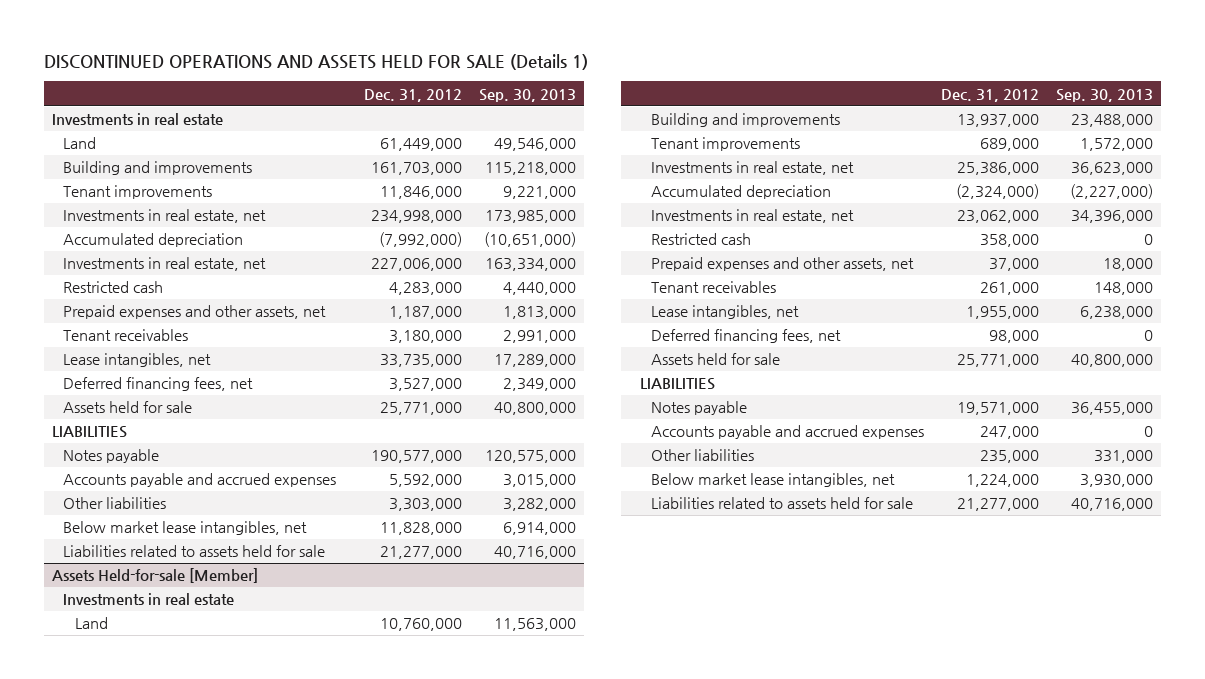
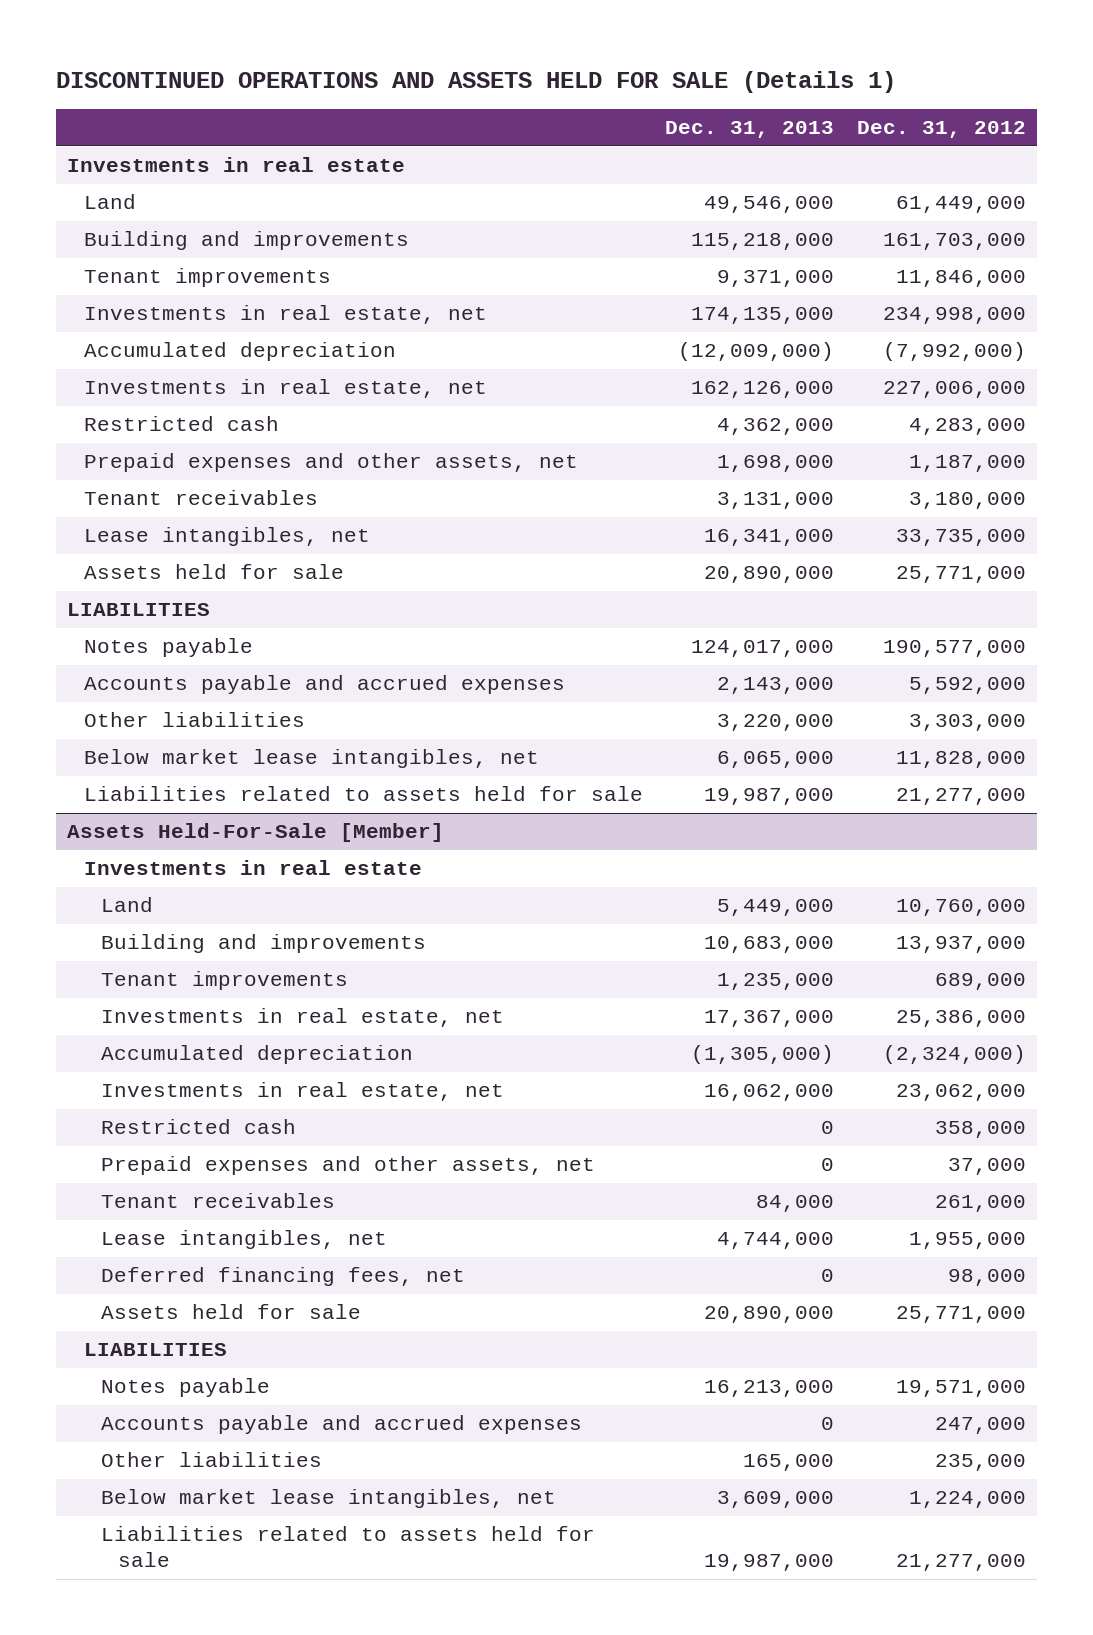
- | Dec. 31, 2012 | Sep. 30, 2013
+ | Dec. 31, 2013 | Dec. 31, 2012
- Deferred financing fees, net | 3,527,000 | 2,349,000
- Assets Held-for-sale [Member]
+ Assets Held-For-Sale [Member]

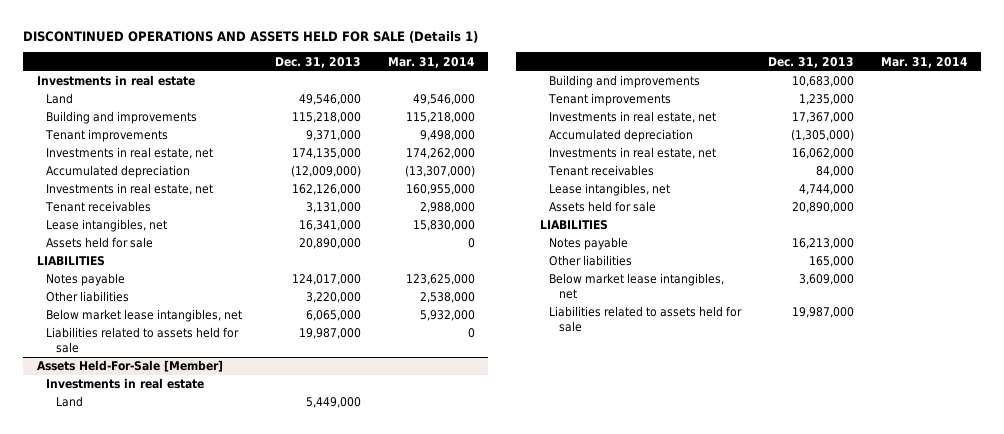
- | Dec. 31, 2013 | Dec. 31, 2012
+ | Dec. 31, 2013 | Mar. 31, 2014
- Restricted cash | 4,362,000 | 4,283,000
- Prepaid expenses and other assets, net | 1,698,000 | 1,187,000
- Accounts payable and accrued expenses | 2,143,000 | 5,592,000
@ Assets Held-For-Sale [Member]
- Restricted cash | 0 | 358,000
- Prepaid expenses and other assets, net | 0 | 37,000
- Deferred financing fees, net | 0 | 98,000
- Accounts payable and accrued expenses | 0 | 247,000

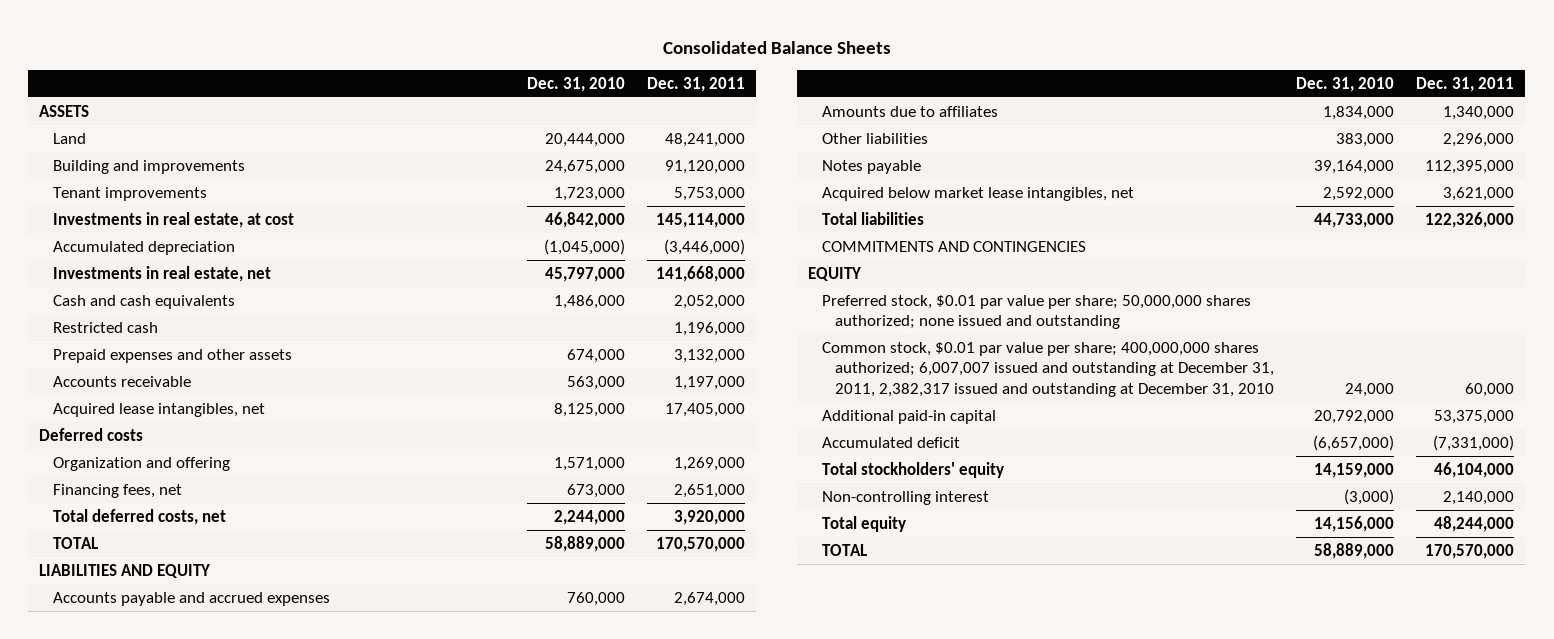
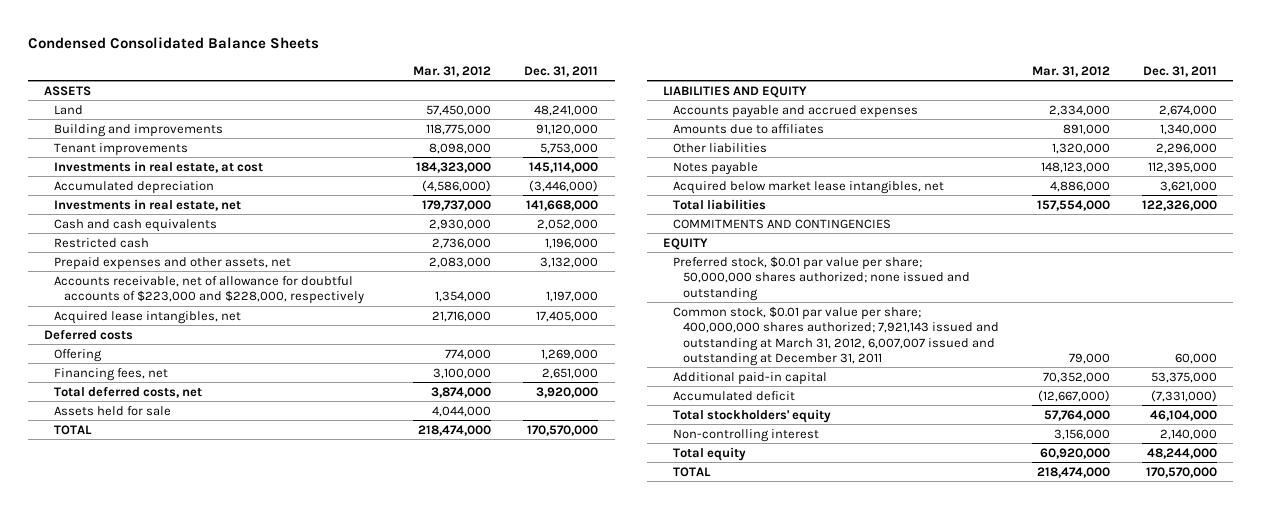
- Consolidated Balance Sheets
+ Condensed Consolidated Balance Sheets
- | Dec. 31, 2010 | Dec. 31, 2011
+ | Mar. 31, 2012 | Dec. 31, 2011
- Prepaid expenses and other assets | 674,000 | 3,132,000
- Accounts receivable | 563,000 | 1,197,000
+ Prepaid expenses and other assets, net | 2,083,000 | 3,132,000
+ Accounts receivable, net of allowance for doubtful accounts of $223,000 and $228,000, respectively | 1,354,000 | 1,197,000
- Organization and offering | 1,571,000 | 1,269,000
+ Offering | 774,000 | 1,269,000
+ Assets held for sale | 4,044,000 |
- Common stock, $0.01 par value per share; 400,000,000 shares authorized; 6,007,007 issued and outstanding at December 31, 2011, 2,382,317 issued and outstanding at December 31, 2010 | 24,000 | 60,000
+ Common stock, $0.01 par value per share; 400,000,000 shares authorized; 7,921,143 issued and outstanding at March 31, 2012, 6,007,007 issued and outstanding at December 31, 2011 | 79,000 | 60,000

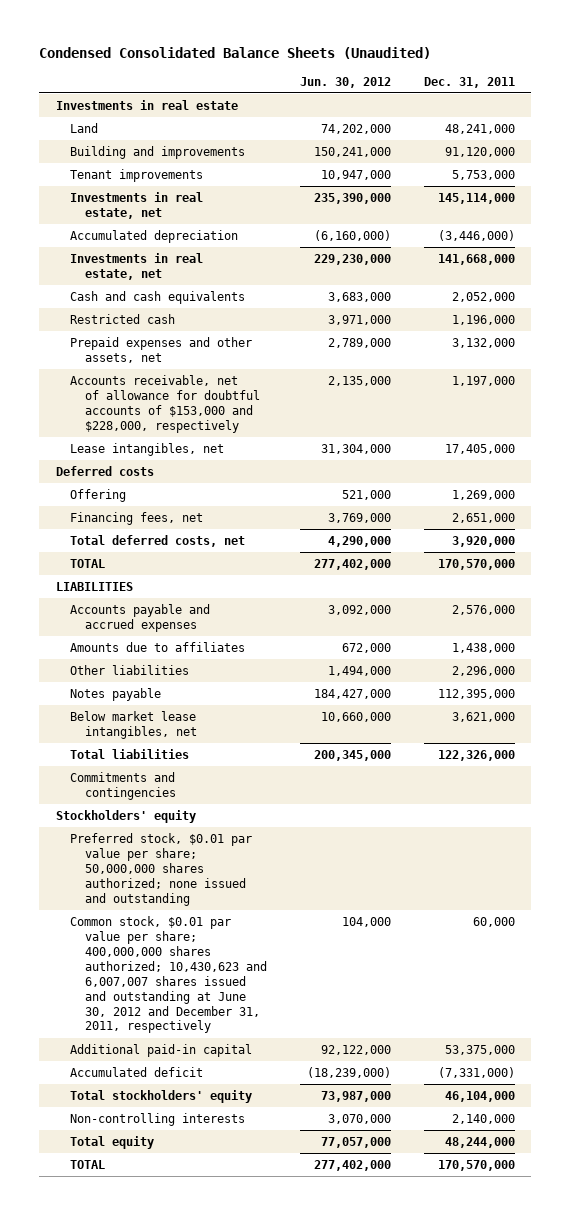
- Condensed Consolidated Balance Sheets
+ Condensed Consolidated Balance Sheets (Unaudited)
- | Mar. 31, 2012 | Dec. 31, 2011
+ | Jun. 30, 2012 | Dec. 31, 2011
- ASSETS
+ Investments in real estate
- Investments in real estate, at cost | 184,323,000 | 145,114,000
+ Investments in real estate, net | 235,390,000 | 145,114,000
- Accounts receivable, net of allowance for doubtful accounts of $223,000 and $228,000, respectively | 1,354,000 | 1,197,000
- Acquired lease intangibles, net | 21,716,000 | 17,405,000
+ Accounts receivable, net of allowance for doubtful accounts of $153,000 and $228,000, respectively | 2,135,000 | 1,197,000
+ Lease intangibles, net | 31,304,000 | 17,405,000
- Assets held for sale | 4,044,000 |
- LIABILITIES AND EQUITY
- Accounts payable and accrued expenses | 2,334,000 | 2,674,000
- Amounts due to affiliates | 891,000 | 1,340,000
+ LIABILITIES
+ Accounts payable and accrued expenses | 3,092,000 | 2,576,000
+ Amounts due to affiliates | 672,000 | 1,438,000
- Acquired below market lease intangibles, net | 4,886,000 | 3,621,000
+ Below market lease intangibles, net | 10,660,000 | 3,621,000
- COMMITMENTS AND CONTINGENCIES
- EQUITY
+ Commitments and contingencies
+ Stockholders' equity
- Common stock, $0.01 par value per share; 400,000,000 shares authorized; 7,921,143 issued and outstanding at March 31, 2012, 6,007,007 issued and outstanding at December 31, 2011 | 79,000 | 60,000
+ Common stock, $0.01 par value per share; 400,000,000 shares authorized; 10,430,623 and 6,007,007 shares issued and outstanding at June 30, 2012 and December 31, 2011, respectively | 104,000 | 60,000
- Non-controlling interest | 3,156,000 | 2,140,000
+ Non-controlling interests | 3,070,000 | 2,140,000

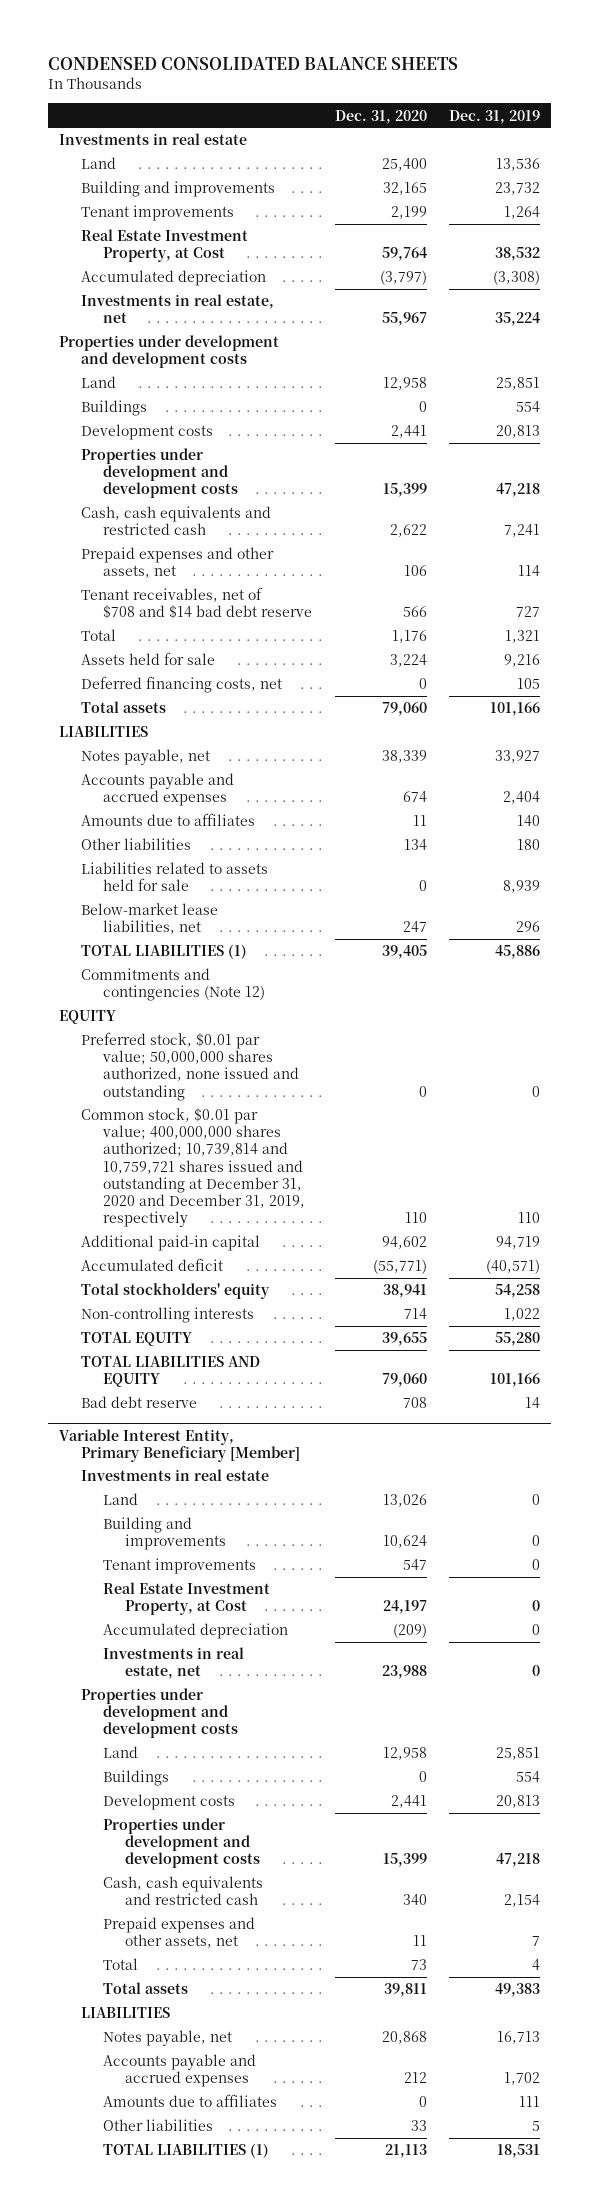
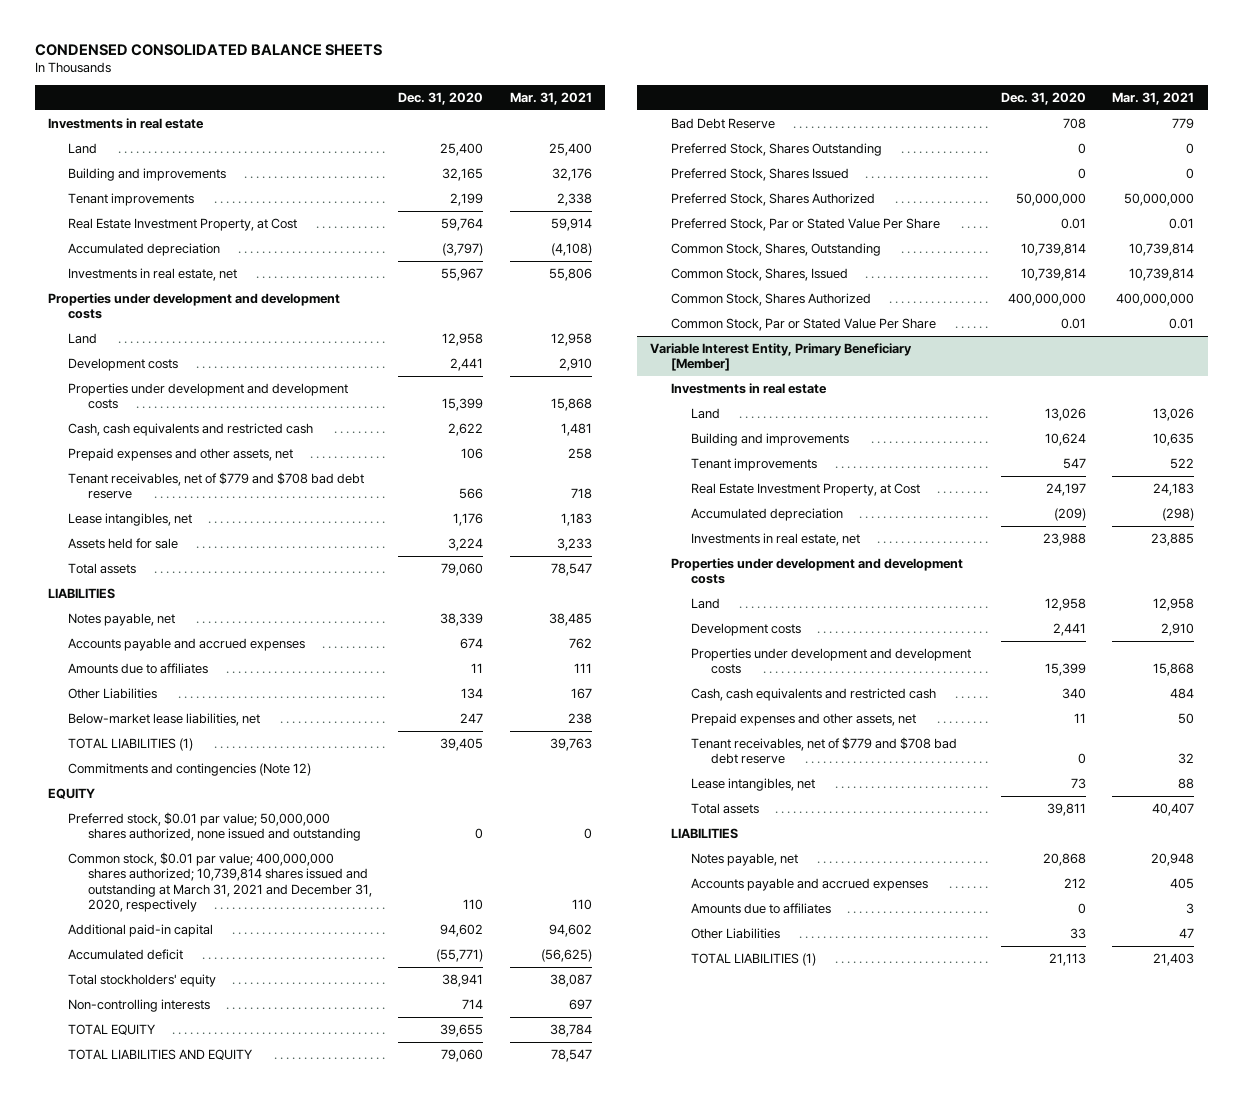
- | Dec. 31, 2020 | Dec. 31, 2019
+ | Dec. 31, 2020 | Mar. 31, 2021
- Buildings | 0 | 554
- Tenant receivables, net of $708 and $14 bad debt reserve | 566 | 727
- Total | 1,176 | 1,321
+ Tenant receivables, net of $779 and $708 bad debt reserve | 566 | 718
+ Lease intangibles, net | 1,176 | 1,183
- Deferred financing costs, net | 0 | 105
- Other liabilities | 134 | 180
- Liabilities related to assets held for sale | 0 | 8,939
+ Other Liabilities | 134 | 167
- Common stock, $0.01 par value; 400,000,000 shares authorized; 10,739,814 and 10,759,721 shares issued and outstanding at December 31, 2020 and December 31, 2019, respectively | 110 | 110
+ Common stock, $0.01 par value; 400,000,000 shares authorized; 10,739,814 shares issued and outstanding at March 31, 2021 and December 31, 2020, respectively | 110 | 110
- Bad debt reserve | 708 | 14
+ Bad Debt Reserve | 708 | 779
+ Preferred Stock, Shares Outstanding | 0 | 0
+ Preferred Stock, Shares Issued | 0 | 0
+ Preferred Stock, Shares Authorized | 50,000,000 | 50,000,000
+ Preferred Stock, Par or Stated Value Per Share | 0.01 | 0.01
+ Common Stock, Shares, Outstanding | 10,739,814 | 10,739,814
+ Common Stock, Shares, Issued | 10,739,814 | 10,739,814
+ Common Stock, Shares Authorized | 400,000,000 | 400,000,000
+ Common Stock, Par or Stated Value Per Share | 0.01 | 0.01
@ Variable Interest Entity, Primary Beneficiary [Member]
- Buildings | 0 | 554
- Total | 73 | 4
+ Tenant receivables, net of $779 and $708 bad debt reserve | 0 | 32
+ Lease intangibles, net | 73 | 88
- Other liabilities | 33 | 5
+ Other Liabilities | 33 | 47

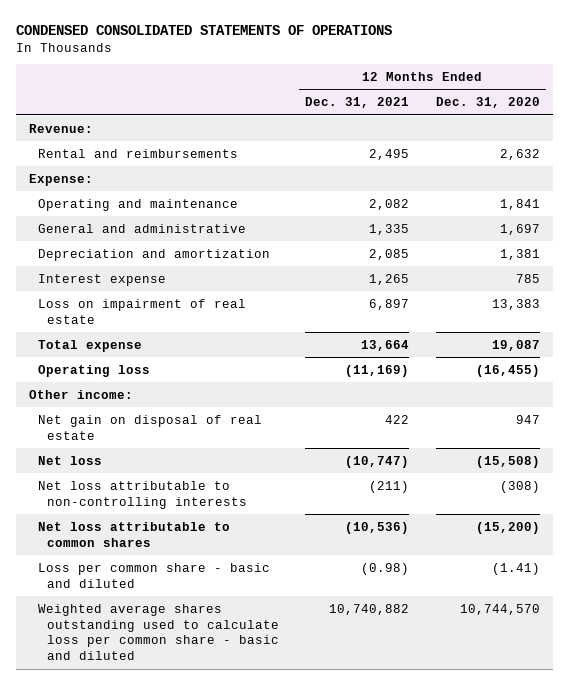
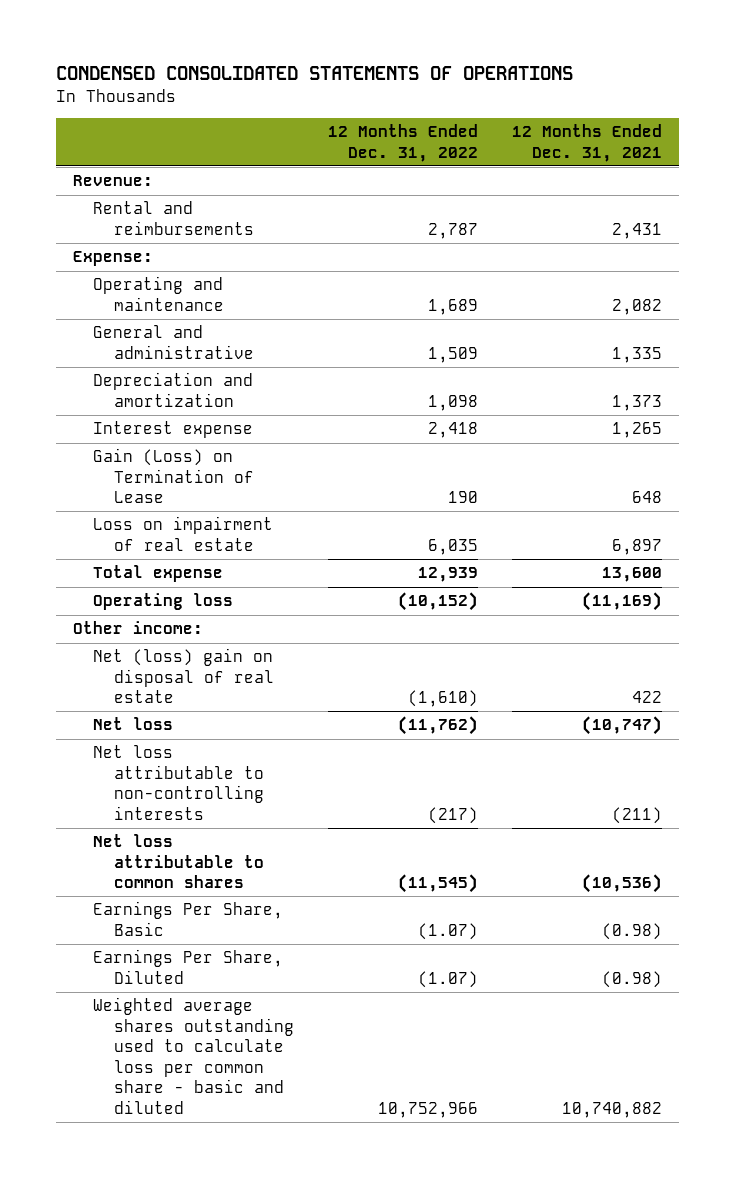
- | 12 Months Ended Dec. 31, 2021 | 12 Months Ended Dec. 31, 2020
+ | 12 Months Ended Dec. 31, 2022 | 12 Months Ended Dec. 31, 2021
- Rental and reimbursements | 2,495 | 2,632
+ Rental and reimbursements | 2,787 | 2,431
- Depreciation and amortization | 2,085 | 1,381
+ Depreciation and amortization | 1,098 | 1,373
+ Gain (Loss) on Termination of Lease | 190 | 648
- Total expense | 13,664 | 19,087
+ Total expense | 12,939 | 13,600
- Net gain on disposal of real estate | 422 | 947
+ Net (loss) gain on disposal of real estate | (1,610) | 422
- Loss per common share - basic and diluted | (0.98) | (1.41)
+ Earnings Per Share, Basic | (1.07) | (0.98)
+ Earnings Per Share, Diluted | (1.07) | (0.98)

